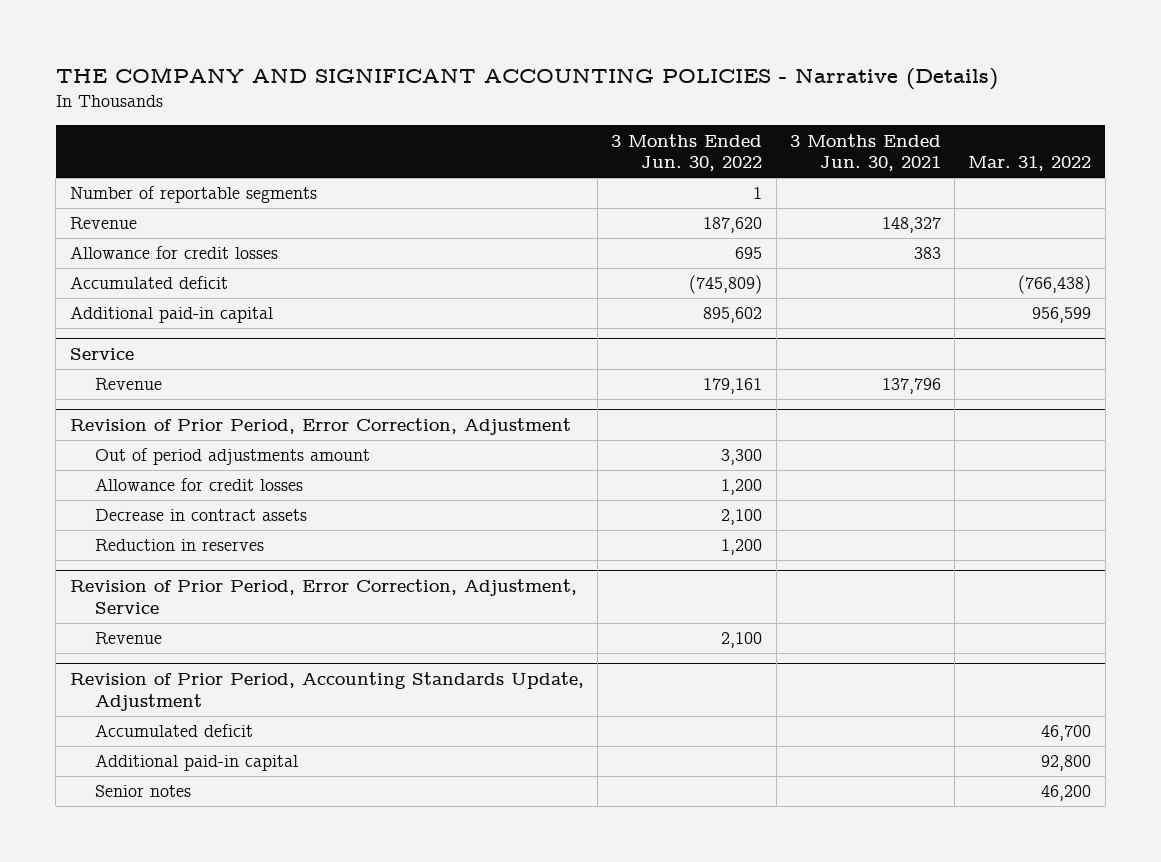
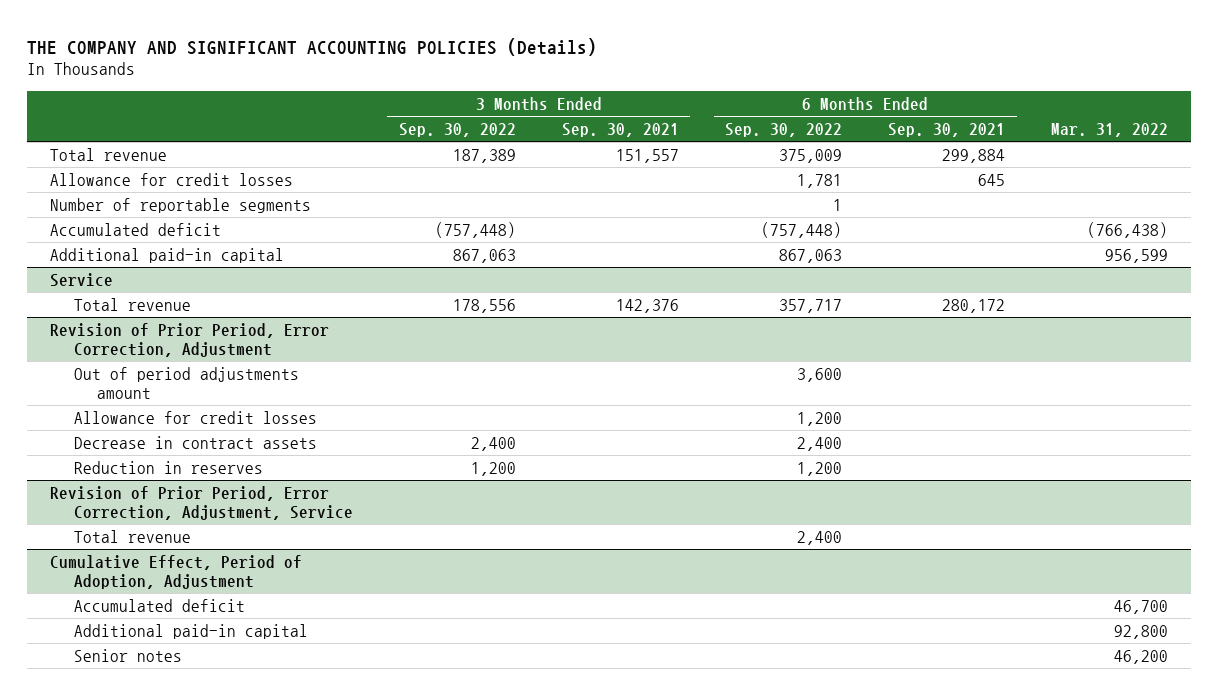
- THE COMPANY AND SIGNIFICANT ACCOUNTING POLICIES - Narrative (Details)
+ THE COMPANY AND SIGNIFICANT ACCOUNTING POLICIES (Details)
- | 3 Months Ended Jun. 30, 2022 | 3 Months Ended Jun. 30, 2021 | Mar. 31, 2022
+ | 3 Months Ended Sep. 30, 2022 | 3 Months Ended Sep. 30, 2021 | 6 Months Ended Sep. 30, 2022 | 6 Months Ended Sep. 30, 2021 | Mar. 31, 2022
- Revenue | 187,620 | 148,327 |
+ Total revenue | 187,389 | 151,557 | 375,009 | 299,884 |
moved down: Number of reportable segments | | | 1 | |
@ Service
- Revenue | 179,161 | 137,796 |
+ Total revenue | 178,556 | 142,376 | 357,717 | 280,172 |
@ Revision of Prior Period, Error Correction, Adjustment, Service
- Revenue | 2,100 | |
- Revision of Prior Period, Accounting Standards Update, Adjustment
@ Revision of Prior Period, Error Correction, Adjustment, Service
+ Total revenue | | | 2,400 | |
+ Cumulative Effect, Period of Adoption, Adjustment

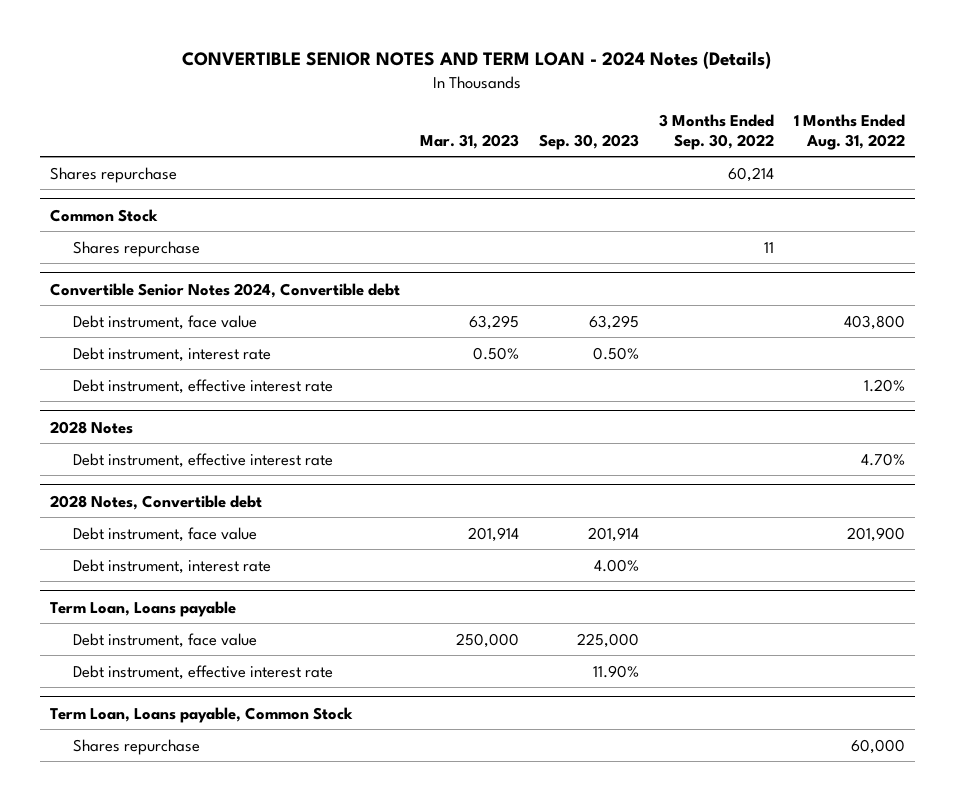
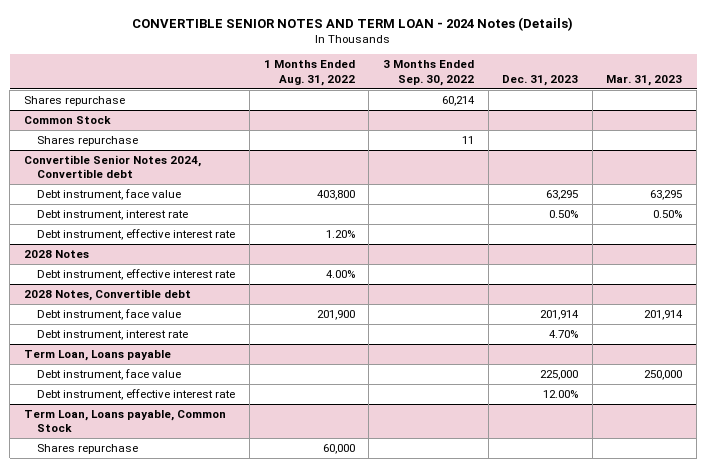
- | Mar. 31, 2023 | Sep. 30, 2023 | 3 Months Ended Sep. 30, 2022 | 1 Months Ended Aug. 31, 2022
+ | 1 Months Ended Aug. 31, 2022 | 3 Months Ended Sep. 30, 2022 | Dec. 31, 2023 | Mar. 31, 2023
@ 2028 Notes
- Debt instrument, effective interest rate | | | | 4.70%
+ Debt instrument, effective interest rate | 4.00% | | |

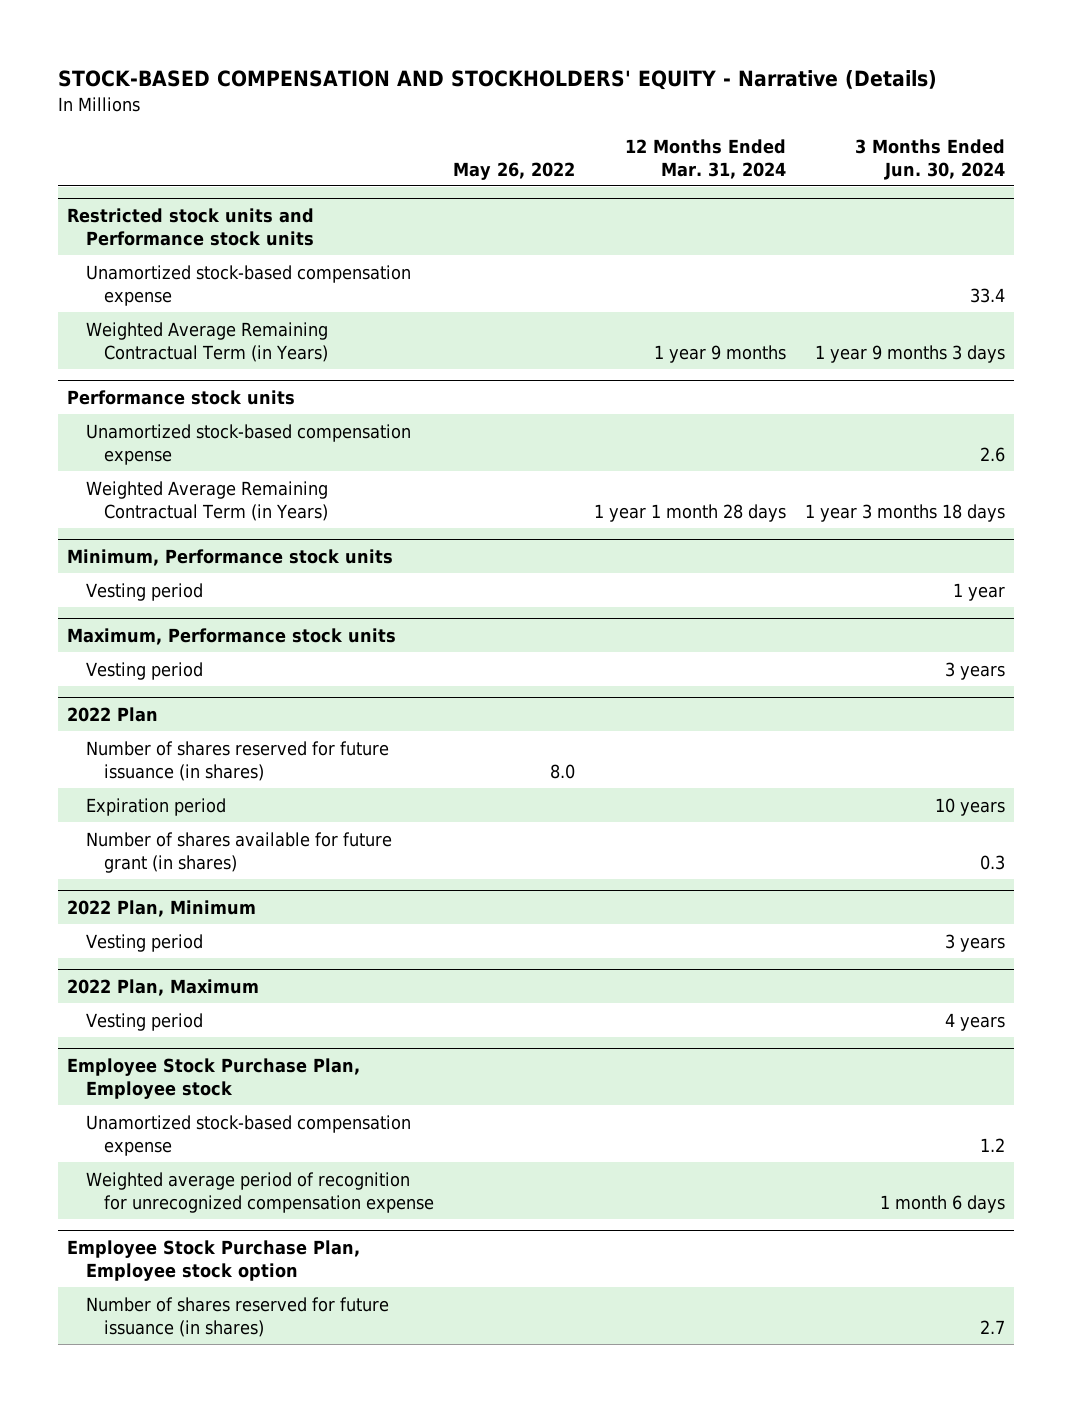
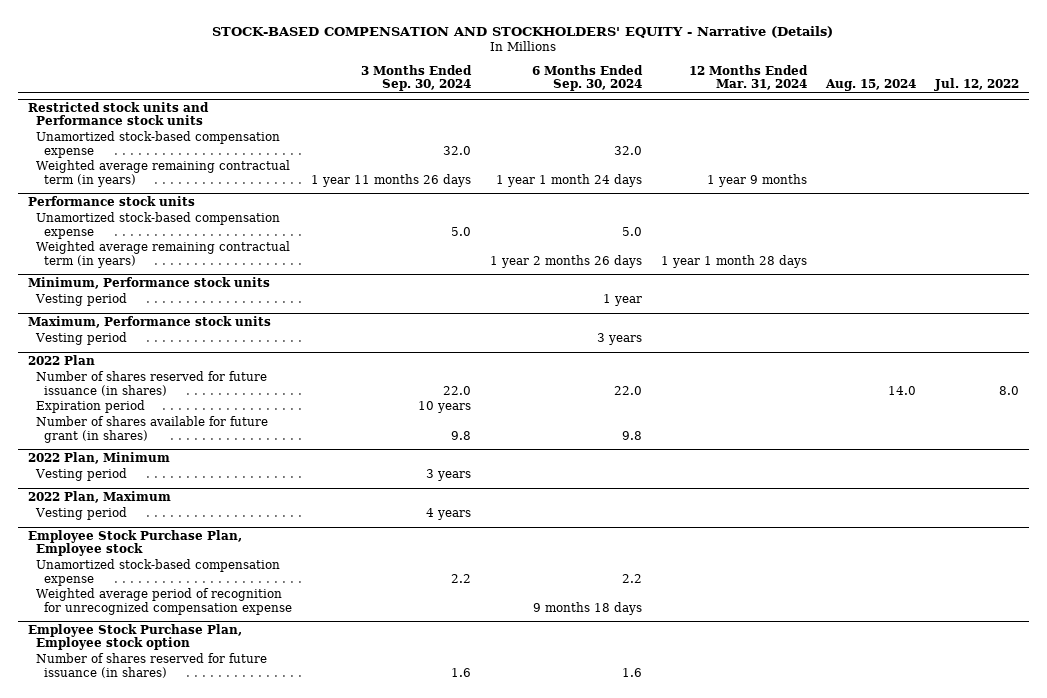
- | May 26, 2022 | 12 Months Ended Mar. 31, 2024 | 3 Months Ended Jun. 30, 2024
+ | 3 Months Ended Sep. 30, 2024 | 6 Months Ended Sep. 30, 2024 | 12 Months Ended Mar. 31, 2024 | Aug. 15, 2024 | Jul. 12, 2022
@ Restricted stock units and Performance stock units
- Weighted Average Remaining Contractual Term (in Years) | | 1 year 9 months | 1 year 9 months 3 days
+ Weighted average remaining contractual term (in years) | 1 year 11 months 26 days | 1 year 1 month 24 days | 1 year 9 months | |
@ Performance stock units
- Weighted Average Remaining Contractual Term (in Years) | | 1 year 1 month 28 days | 1 year 3 months 18 days
+ Weighted average remaining contractual term (in years) | | 1 year 2 months 26 days | 1 year 1 month 28 days | |

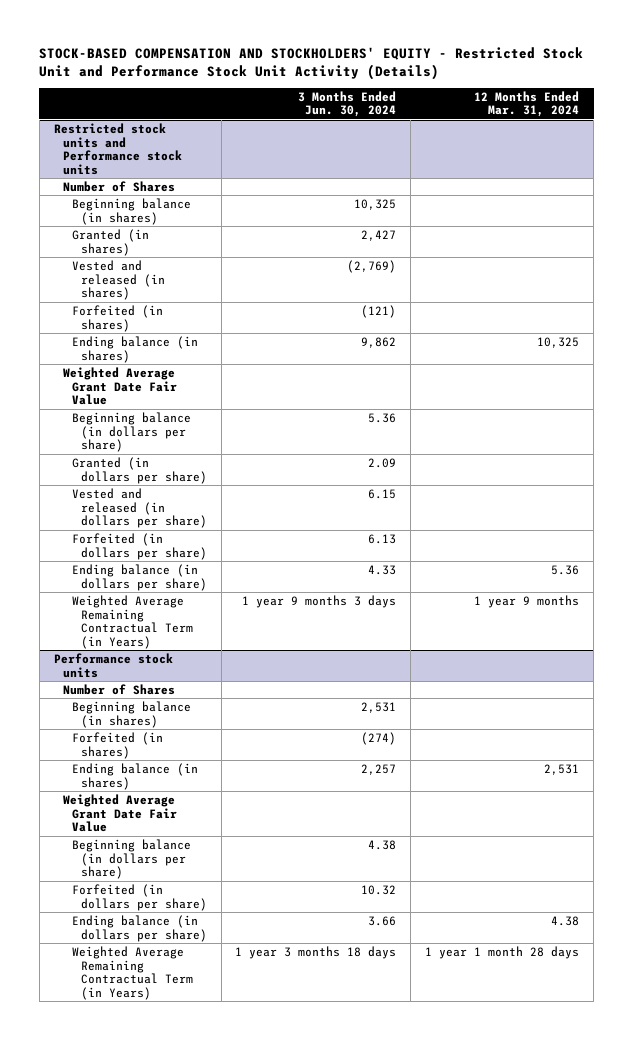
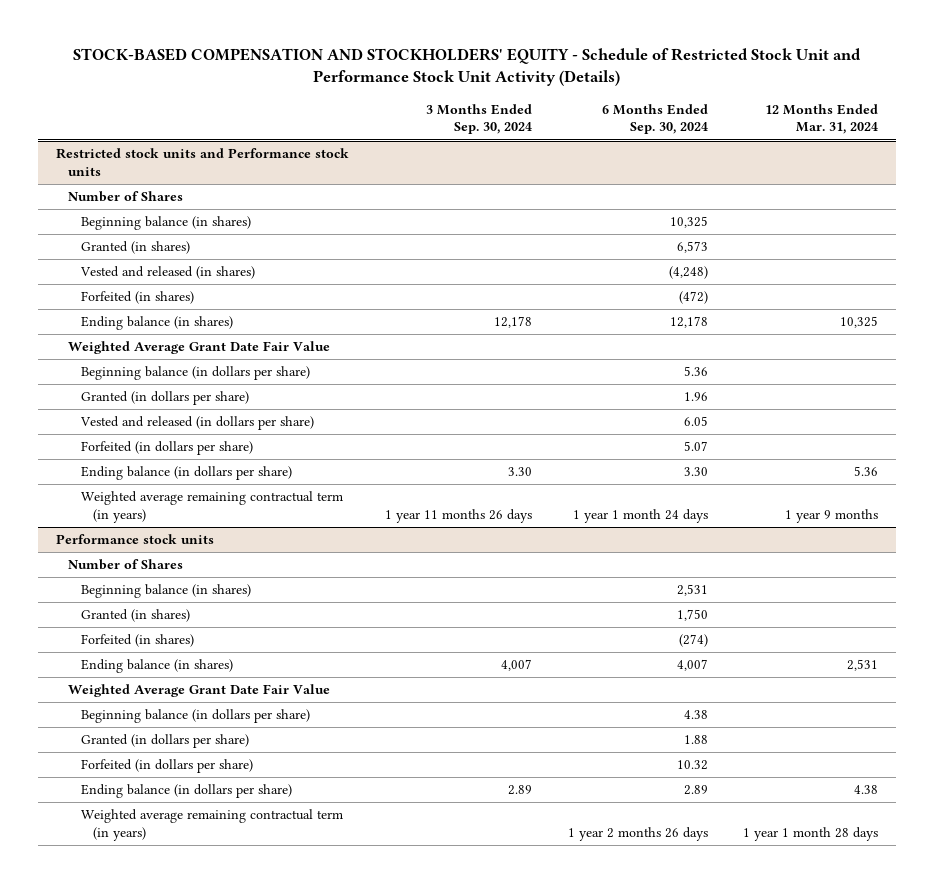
- STOCK-BASED COMPENSATION AND STOCKHOLDERS' EQUITY - Restricted Stock Unit and Performance Stock Unit Activity (Details)
+ STOCK-BASED COMPENSATION AND STOCKHOLDERS' EQUITY - Schedule of Restricted Stock Unit and Performance Stock Unit Activity (Details)
- | 3 Months Ended Jun. 30, 2024 | 12 Months Ended Mar. 31, 2024
+ | 3 Months Ended Sep. 30, 2024 | 6 Months Ended Sep. 30, 2024 | 12 Months Ended Mar. 31, 2024
@ Restricted stock units and Performance stock units
- Weighted Average Remaining Contractual Term (in Years) | 1 year 9 months 3 days | 1 year 9 months
+ Weighted average remaining contractual term (in years) | 1 year 11 months 26 days | 1 year 1 month 24 days | 1 year 9 months
@ Performance stock units
+ Granted (in shares) | | 1,750 |
+ Granted (in dollars per share) | | 1.88 |
- Weighted Average Remaining Contractual Term (in Years) | 1 year 3 months 18 days | 1 year 1 month 28 days
+ Weighted average remaining contractual term (in years) | | 1 year 2 months 26 days | 1 year 1 month 28 days

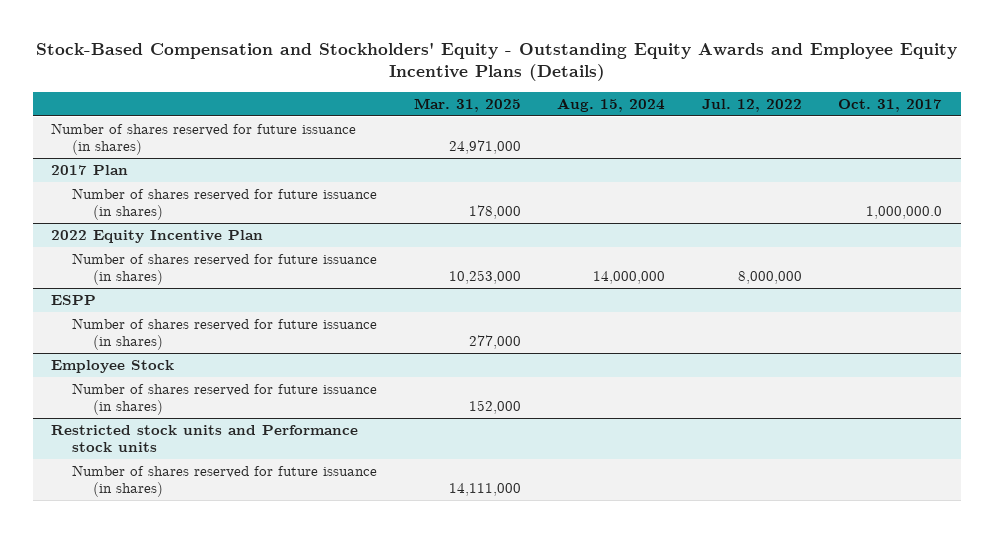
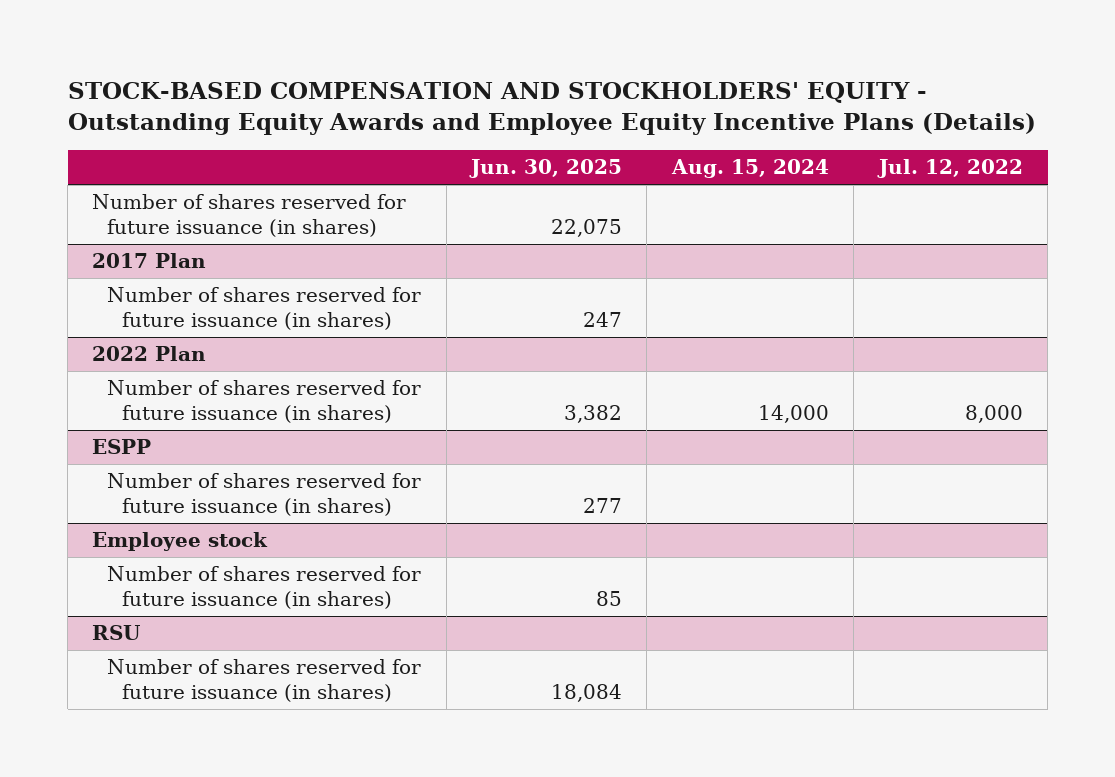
- Stock-Based Compensation and Stockholders' Equity - Outstanding Equity Awards and Employee Equity Incentive Plans (Details)
+ STOCK-BASED COMPENSATION AND STOCKHOLDERS' EQUITY - Outstanding Equity Awards and Employee Equity Incentive Plans (Details)
- | Mar. 31, 2025 | Aug. 15, 2024 | Jul. 12, 2022 | Oct. 31, 2017
+ | Jun. 30, 2025 | Aug. 15, 2024 | Jul. 12, 2022
- 2022 Equity Incentive Plan
- Number of shares reserved for future issuance (in shares) | 10,253,000 | 14,000,000 | 8,000,000 |
+ 2022 Plan
+ Number of shares reserved for future issuance (in shares) | 3,382 | 14,000 | 8,000
- Employee Stock
+ Employee stock
- Restricted stock units and Performance stock units
+ RSU

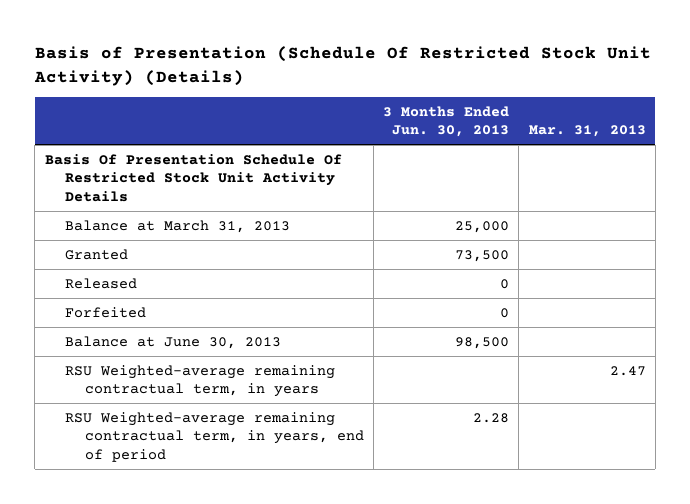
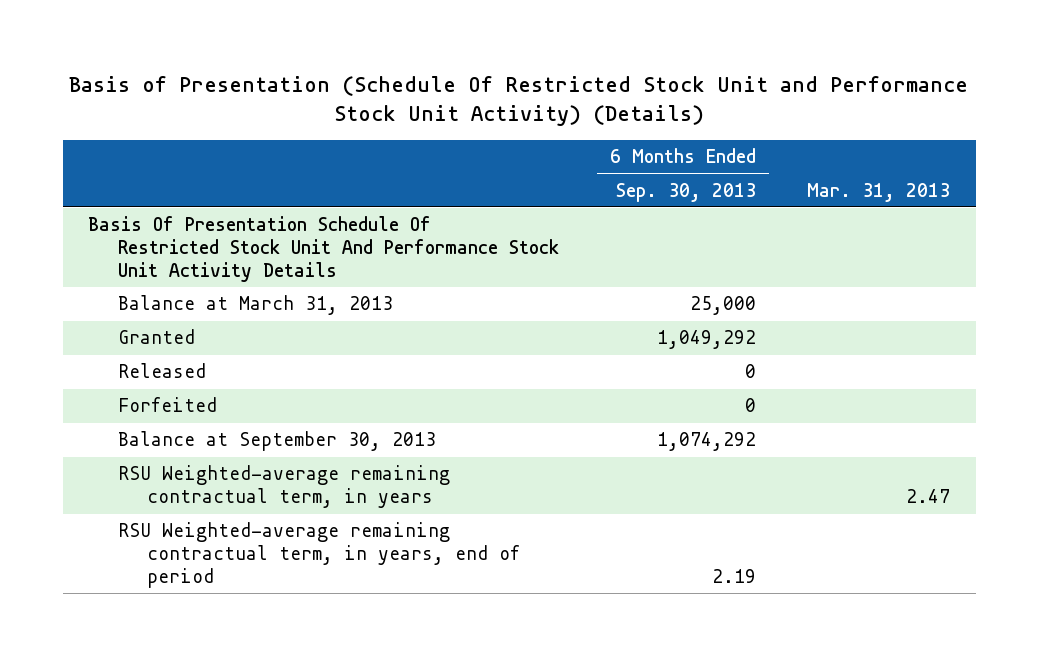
- Basis of Presentation (Schedule Of Restricted Stock Unit Activity) (Details)
+ Basis of Presentation (Schedule Of Restricted Stock Unit and Performance Stock Unit Activity) (Details)
- | 3 Months Ended Jun. 30, 2013 | Mar. 31, 2013
+ | 6 Months Ended Sep. 30, 2013 | Mar. 31, 2013
- Basis Of Presentation Schedule Of Restricted Stock Unit Activity Details
+ Basis Of Presentation Schedule Of Restricted Stock Unit And Performance Stock Unit Activity Details
- Balance at June 30, 2013 | 98,500 |
+ Balance at September 30, 2013 | 1,074,292 |

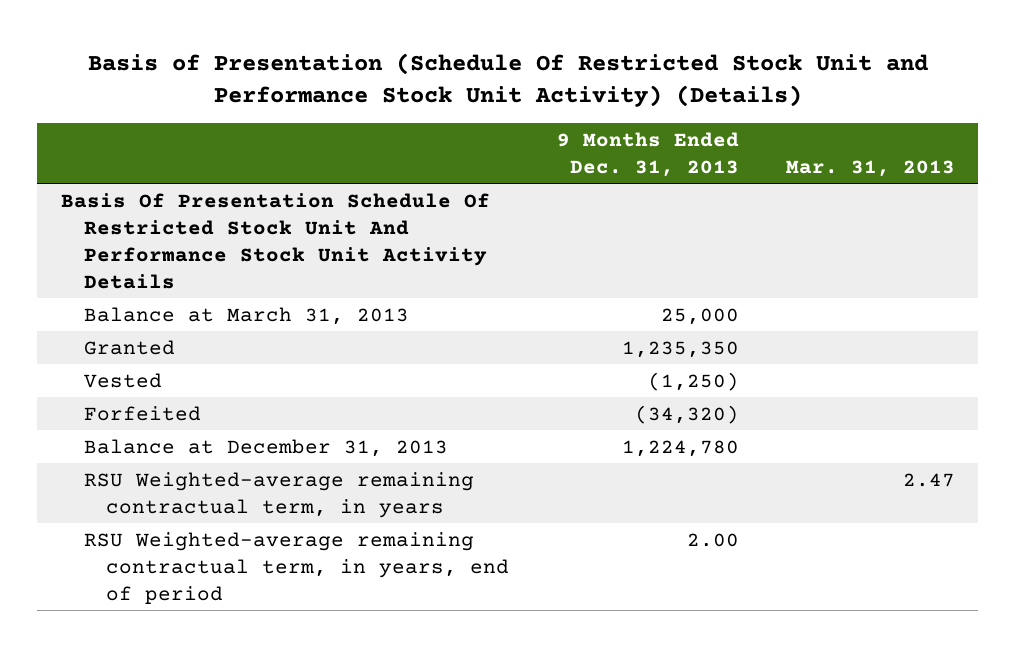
- | 6 Months Ended Sep. 30, 2013 | Mar. 31, 2013
+ | 9 Months Ended Dec. 31, 2013 | Mar. 31, 2013
- Released | 0 |
+ Vested | (1,250) |
- Balance at September 30, 2013 | 1,074,292 |
+ Balance at December 31, 2013 | 1,224,780 |

